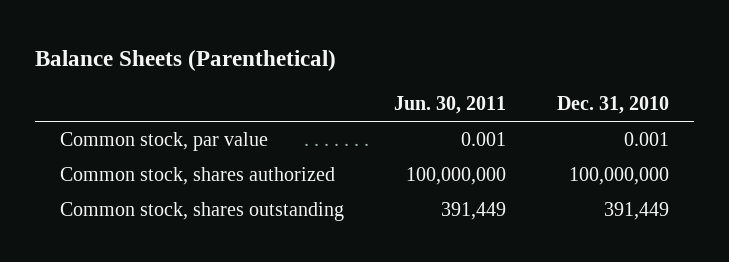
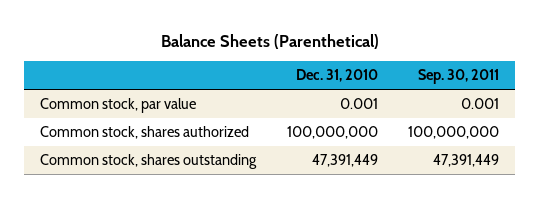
- | Jun. 30, 2011 | Dec. 31, 2010
+ | Dec. 31, 2010 | Sep. 30, 2011
- Common stock, shares outstanding | 391,449 | 391,449
+ Common stock, shares outstanding | 47,391,449 | 47,391,449

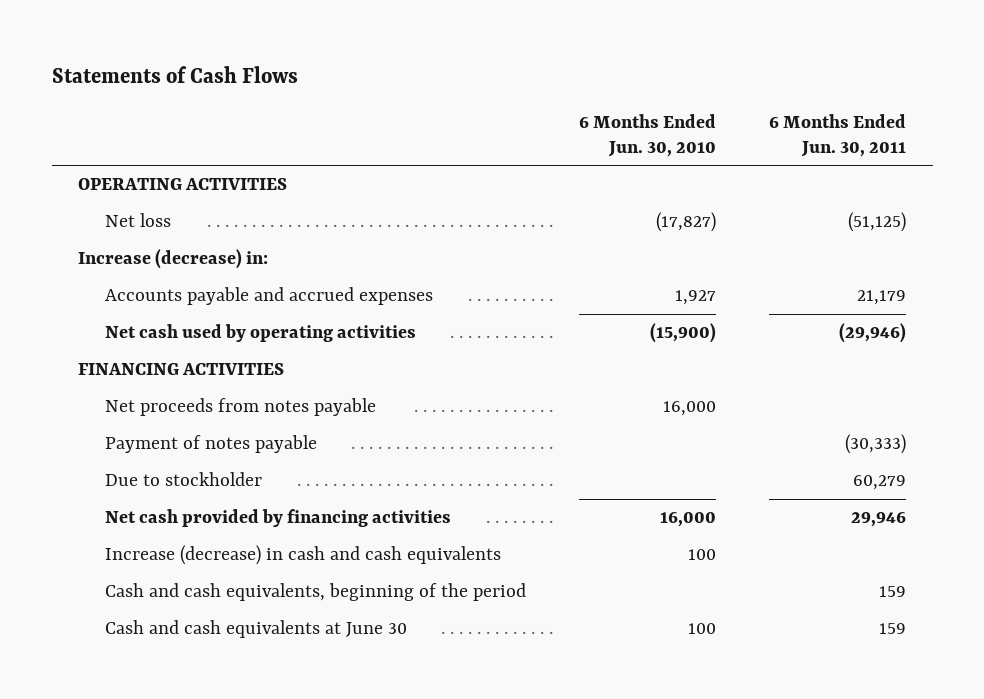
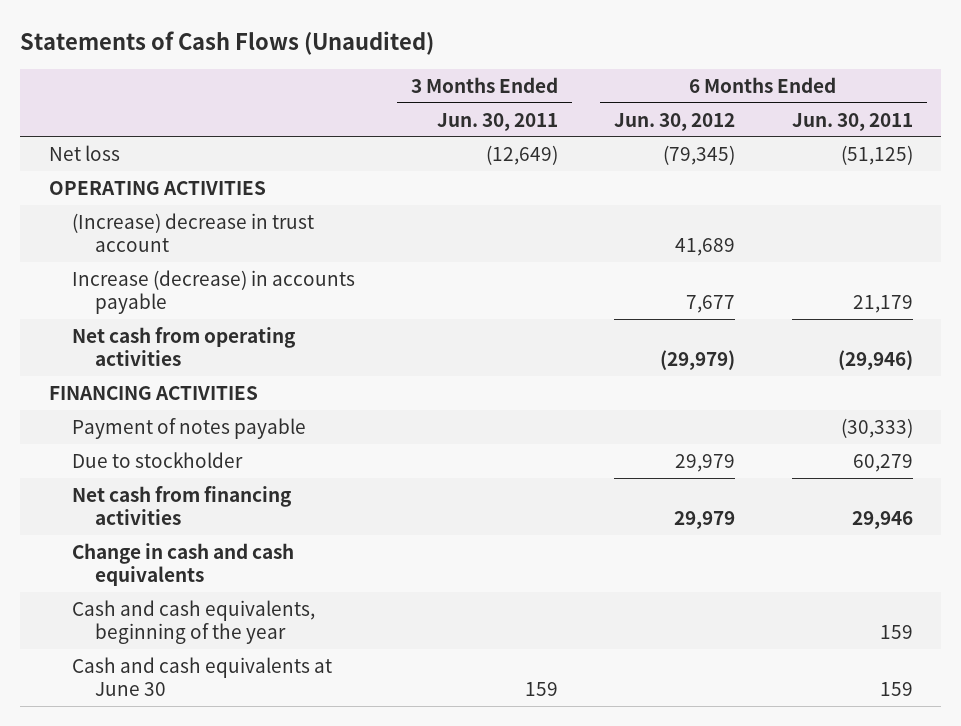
- Statements of Cash Flows
+ Statements of Cash Flows (Unaudited)
- | 6 Months Ended Jun. 30, 2010 | 6 Months Ended Jun. 30, 2011
+ | 3 Months Ended Jun. 30, 2011 | 6 Months Ended Jun. 30, 2012 | 6 Months Ended Jun. 30, 2011
- Increase (decrease) in:
- Accounts payable and accrued expenses | 1,927 | 21,179
- Net cash used by operating activities | (15,900) | (29,946)
moved down: OPERATING ACTIVITIES
+ (Increase) decrease in trust account | | 41,689 |
+ Increase (decrease) in accounts payable | | 7,677 | 21,179
+ Net cash from operating activities | | (29,979) | (29,946)
- Net proceeds from notes payable | 16,000 |
- Net cash provided by financing activities | 16,000 | 29,946
- Increase (decrease) in cash and cash equivalents | 100 |
- Cash and cash equivalents, beginning of the period | | 159
+ Net cash from financing activities | | 29,979 | 29,946
+ Change in cash and cash equivalents
+ Cash and cash equivalents, beginning of the year | | | 159

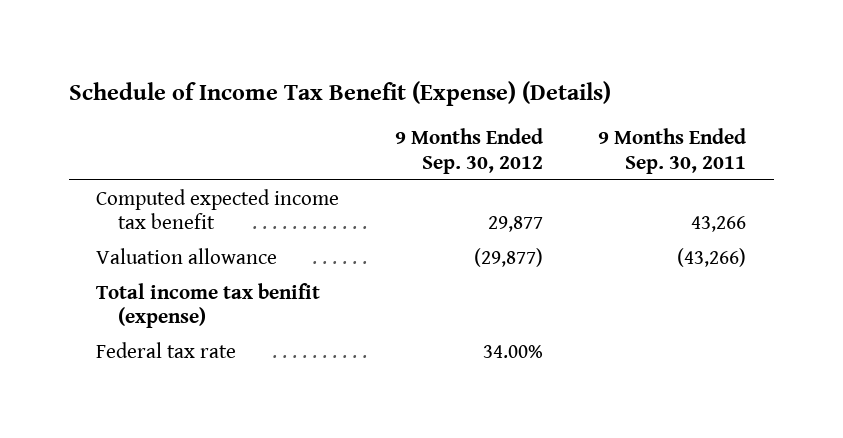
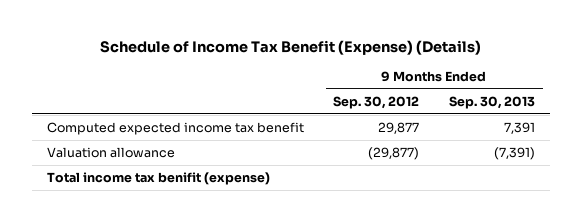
- | 9 Months Ended Sep. 30, 2012 | 9 Months Ended Sep. 30, 2011
+ | 9 Months Ended Sep. 30, 2012 | 9 Months Ended Sep. 30, 2013
- Federal tax rate | 34.00% |

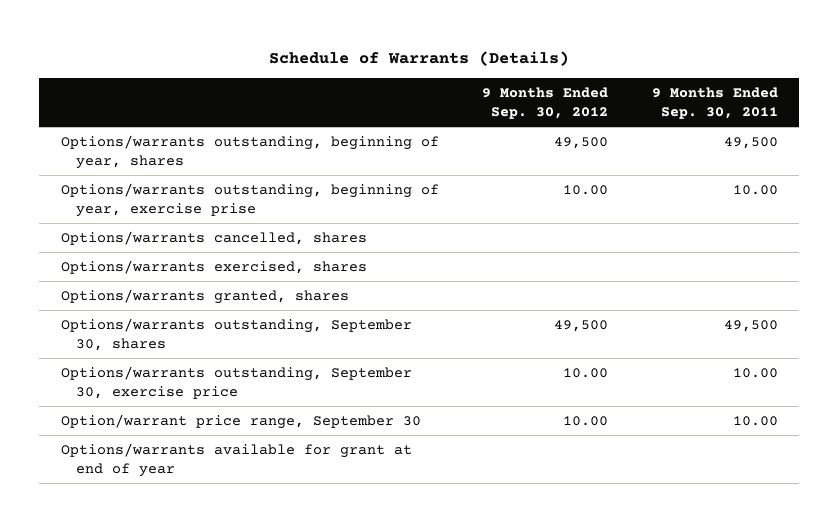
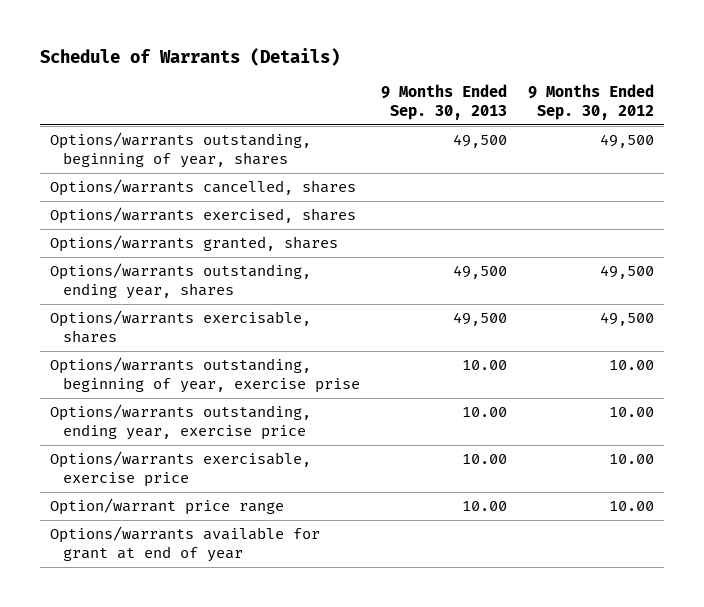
- | 9 Months Ended Sep. 30, 2012 | 9 Months Ended Sep. 30, 2011
+ | 9 Months Ended Sep. 30, 2013 | 9 Months Ended Sep. 30, 2012
- Options/warrants outstanding, September 30, shares | 49,500 | 49,500
- Options/warrants outstanding, September 30, exercise price | 10.00 | 10.00
- Option/warrant price range, September 30 | 10.00 | 10.00
+ Options/warrants outstanding, ending year, shares | 49,500 | 49,500
+ Options/warrants exercisable, shares | 49,500 | 49,500
moved down: Options/warrants outstanding, beginning of year, exercise prise | 10.00 | 10.00
+ Options/warrants outstanding, ending year, exercise price | 10.00 | 10.00
+ Options/warrants exercisable, exercise price | 10.00 | 10.00
+ Option/warrant price range | 10.00 | 10.00

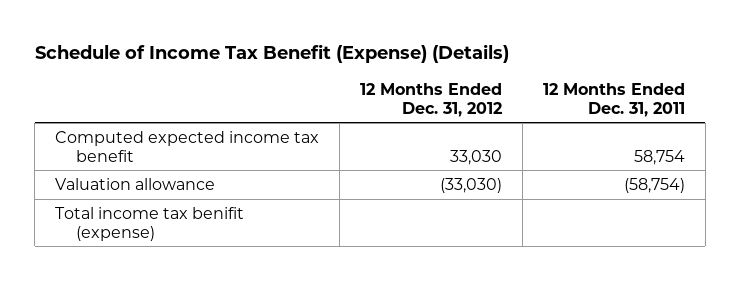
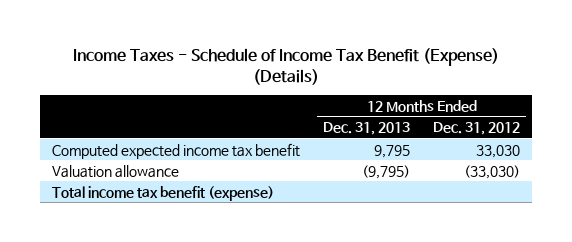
- Schedule of Income Tax Benefit (Expense) (Details)
+ Income Taxes - Schedule of Income Tax Benefit (Expense) (Details)
- | 12 Months Ended Dec. 31, 2012 | 12 Months Ended Dec. 31, 2011
+ | 12 Months Ended Dec. 31, 2013 | 12 Months Ended Dec. 31, 2012
- Total income tax benifit (expense)
+ Total income tax benefit (expense)

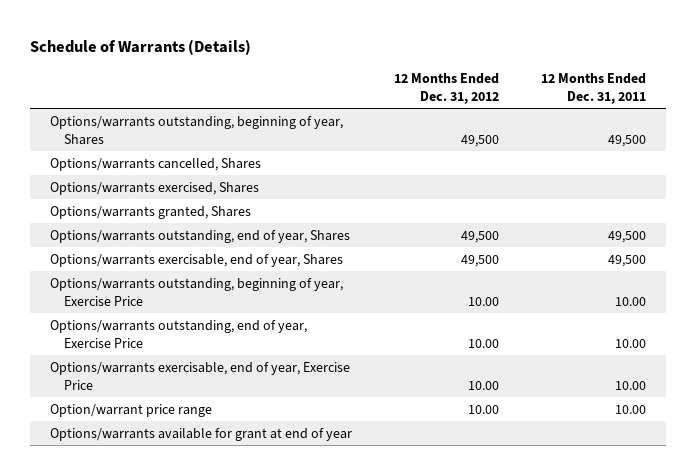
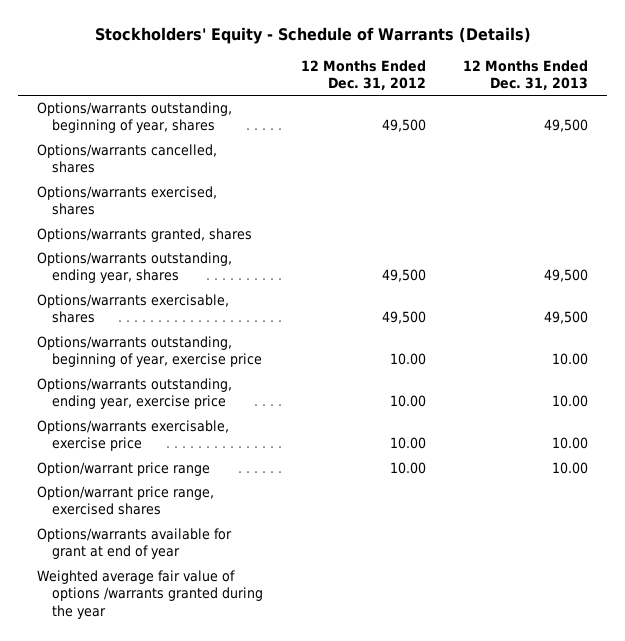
- Schedule of Warrants (Details)
+ Stockholders' Equity - Schedule of Warrants (Details)
- | 12 Months Ended Dec. 31, 2012 | 12 Months Ended Dec. 31, 2011
+ | 12 Months Ended Dec. 31, 2012 | 12 Months Ended Dec. 31, 2013
- Options/warrants outstanding, beginning of year, Shares | 49,500 | 49,500
- Options/warrants cancelled, Shares
- Options/warrants exercised, Shares
- Options/warrants granted, Shares
- Options/warrants outstanding, end of year, Shares | 49,500 | 49,500
- Options/warrants exercisable, end of year, Shares | 49,500 | 49,500
- Options/warrants outstanding, beginning of year, Exercise Price | 10.00 | 10.00
- Options/warrants outstanding, end of year, Exercise Price | 10.00 | 10.00
- Options/warrants exercisable, end of year, Exercise Price | 10.00 | 10.00
+ Options/warrants outstanding, beginning of year, shares | 49,500 | 49,500
+ Options/warrants cancelled, shares
+ Options/warrants exercised, shares
+ Options/warrants granted, shares
+ Options/warrants outstanding, ending year, shares | 49,500 | 49,500
+ Options/warrants exercisable, shares | 49,500 | 49,500
+ Options/warrants outstanding, beginning of year, exercise price | 10.00 | 10.00
+ Options/warrants outstanding, ending year, exercise price | 10.00 | 10.00
+ Options/warrants exercisable, exercise price | 10.00 | 10.00
+ Option/warrant price range, exercised shares
+ Weighted average fair value of options /warrants granted during the year

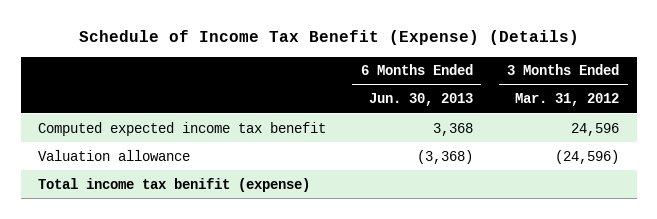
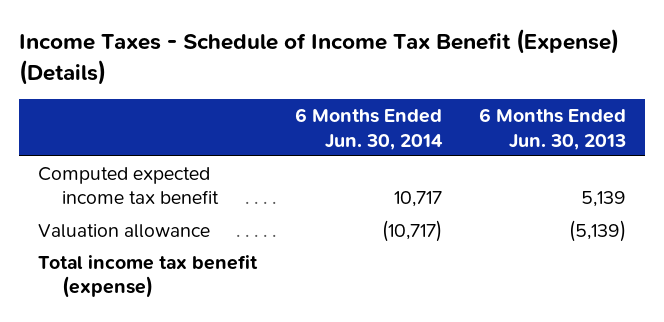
- Schedule of Income Tax Benefit (Expense) (Details)
+ Income Taxes - Schedule of Income Tax Benefit (Expense) (Details)
- | 6 Months Ended Jun. 30, 2013 | 3 Months Ended Mar. 31, 2012
+ | 6 Months Ended Jun. 30, 2014 | 6 Months Ended Jun. 30, 2013
- Computed expected income tax benefit | 3,368 | 24,596
- Valuation allowance | (3,368) | (24,596)
- Total income tax benifit (expense)
+ Computed expected income tax benefit | 10,717 | 5,139
+ Valuation allowance | (10,717) | (5,139)
+ Total income tax benefit (expense)

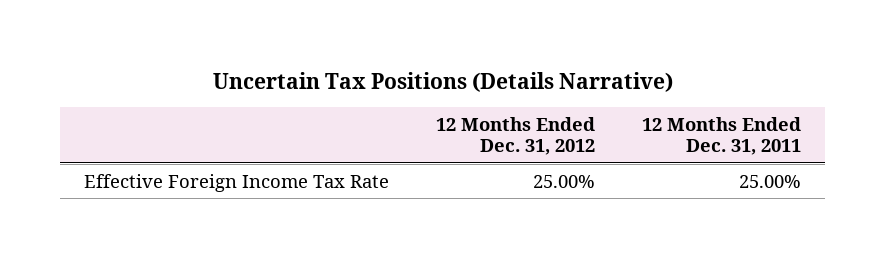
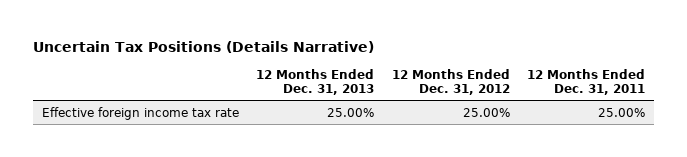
- | 12 Months Ended Dec. 31, 2012 | 12 Months Ended Dec. 31, 2011
+ | 12 Months Ended Dec. 31, 2013 | 12 Months Ended Dec. 31, 2012 | 12 Months Ended Dec. 31, 2011
- Effective Foreign Income Tax Rate | 25.00% | 25.00%
+ Effective foreign income tax rate | 25.00% | 25.00% | 25.00%

